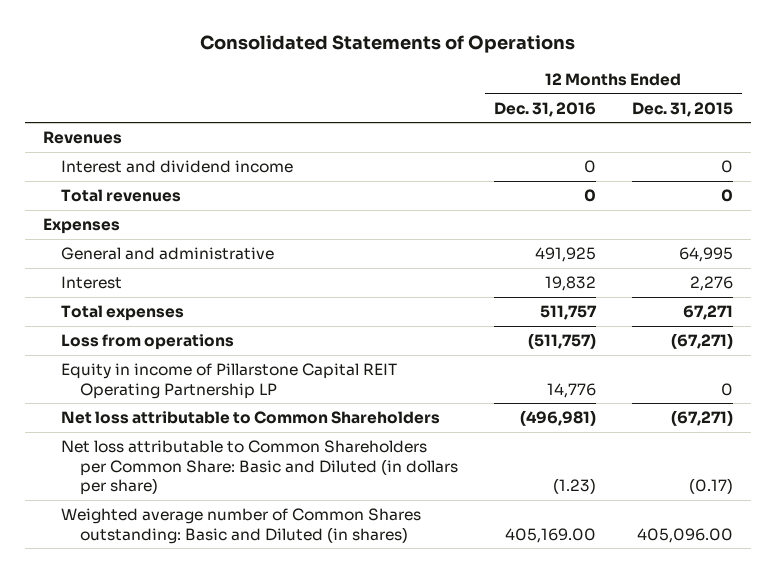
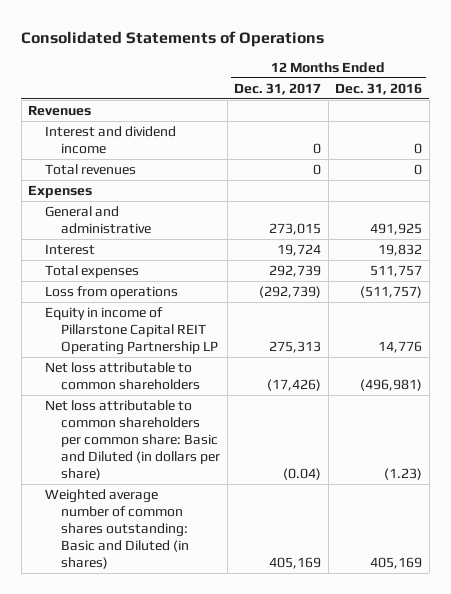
- | 12 Months Ended Dec. 31, 2016 | 12 Months Ended Dec. 31, 2015
+ | 12 Months Ended Dec. 31, 2017 | 12 Months Ended Dec. 31, 2016
- Net loss attributable to Common Shareholders | (496,981) | (67,271)
- Net loss attributable to Common Shareholders per Common Share: Basic and Diluted (in dollars per share) | (1.23) | (0.17)
- Weighted average number of Common Shares outstanding: Basic and Diluted (in shares) | 405,169.00 | 405,096.00
+ Net loss attributable to common shareholders | (17,426) | (496,981)
+ Net loss attributable to common shareholders per common share: Basic and Diluted (in dollars per share) | (0.04) | (1.23)
+ Weighted average number of common shares outstanding: Basic and Diluted (in shares) | 405,169 | 405,169

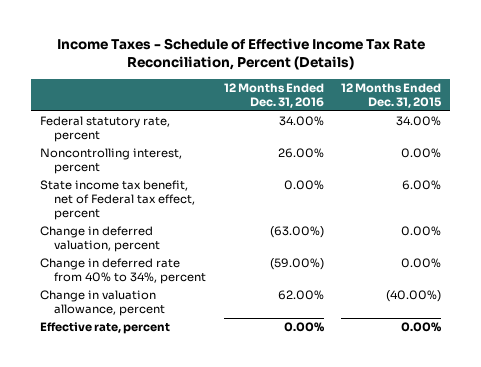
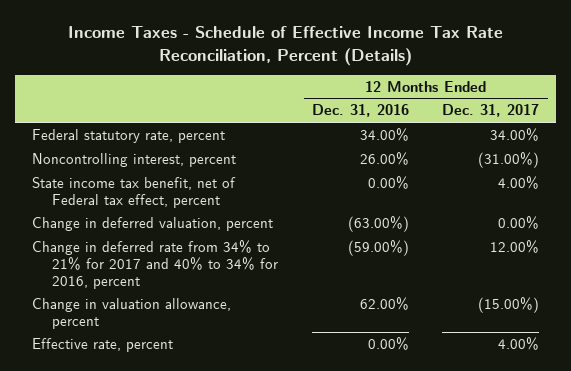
- | 12 Months Ended Dec. 31, 2016 | 12 Months Ended Dec. 31, 2015
+ | 12 Months Ended Dec. 31, 2016 | 12 Months Ended Dec. 31, 2017
- Change in deferred rate from 40% to 34%, percent | (59.00%) | 0.00%
+ Change in deferred rate from 34% to 21% for 2017 and 40% to 34% for 2016, percent | (59.00%) | 12.00%

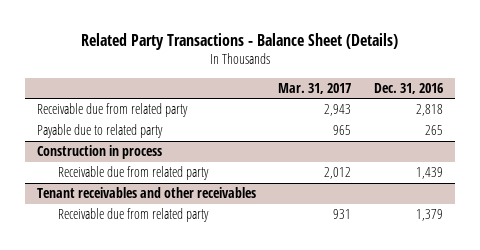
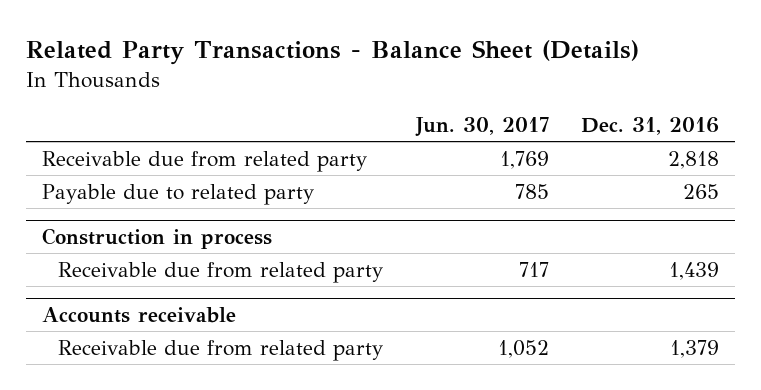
- | Mar. 31, 2017 | Dec. 31, 2016
+ | Jun. 30, 2017 | Dec. 31, 2016
- Tenant receivables and other receivables
+ Accounts receivable

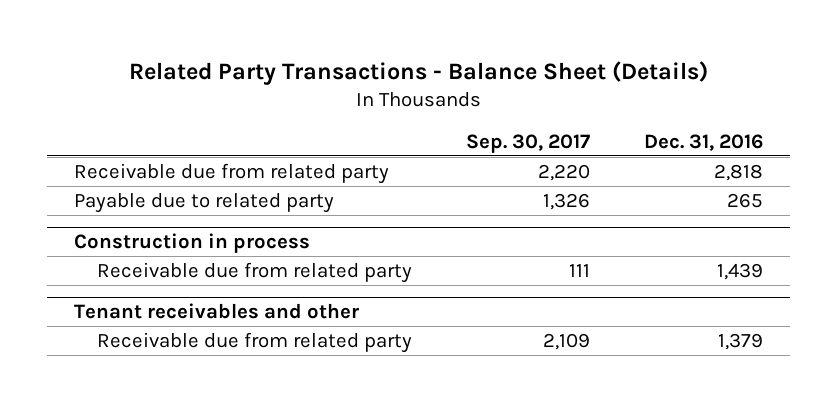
- | Jun. 30, 2017 | Dec. 31, 2016
+ | Sep. 30, 2017 | Dec. 31, 2016
- Accounts receivable
+ Tenant receivables and other

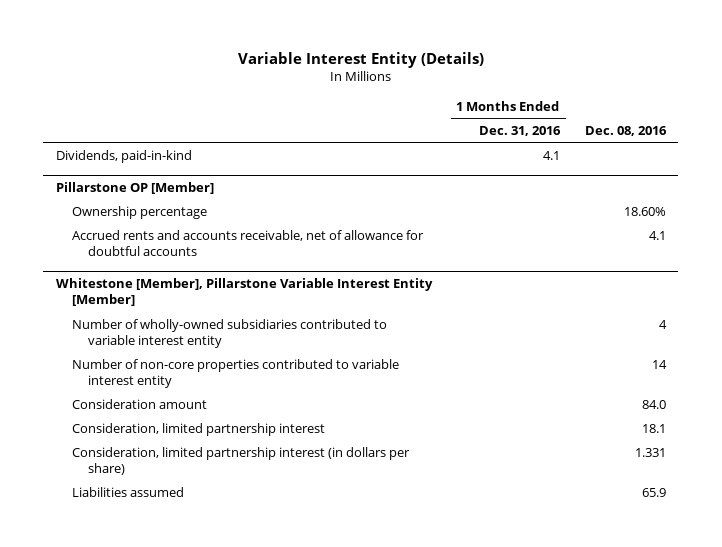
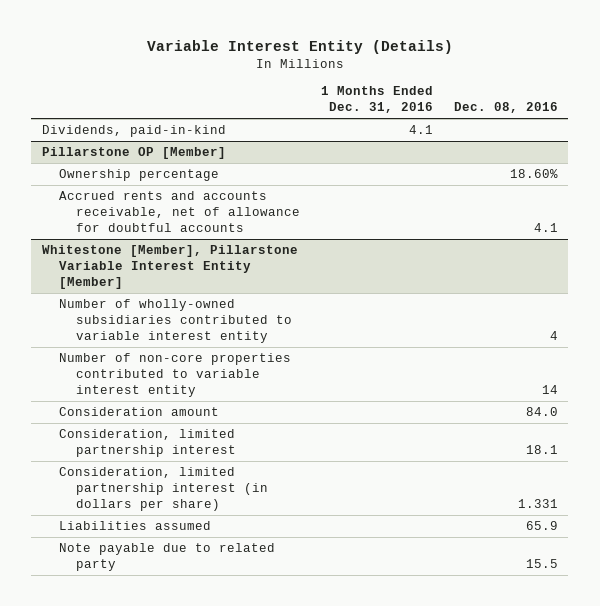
@ Whitestone [Member], Pillarstone Variable Interest Entity [Member]
+ Note payable due to related party | | 15.5

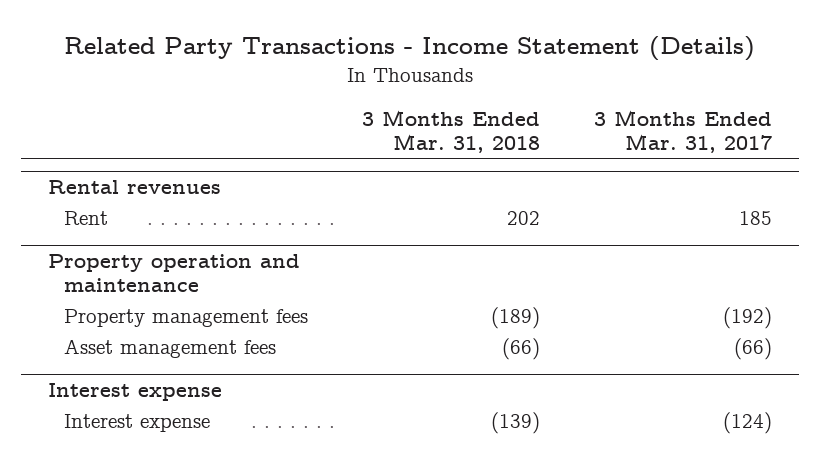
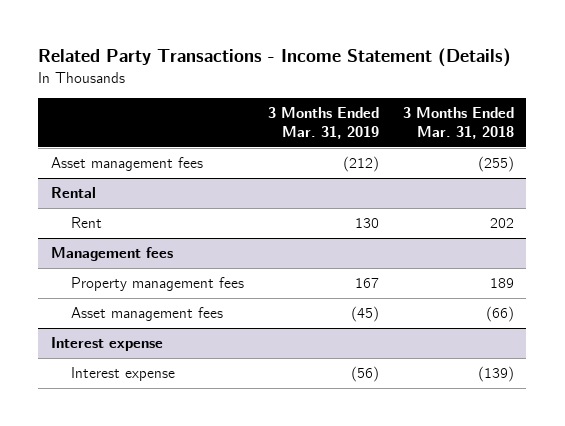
- | 3 Months Ended Mar. 31, 2018 | 3 Months Ended Mar. 31, 2017
+ | 3 Months Ended Mar. 31, 2019 | 3 Months Ended Mar. 31, 2018
- Rental revenues
+ Asset management fees | (212) | (255)
+ Rental
- Property operation and maintenance
- Property management fees | (189) | (192)
+ Management fees
+ Property management fees | 167 | 189

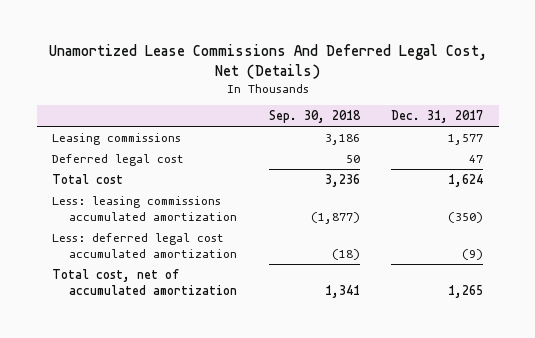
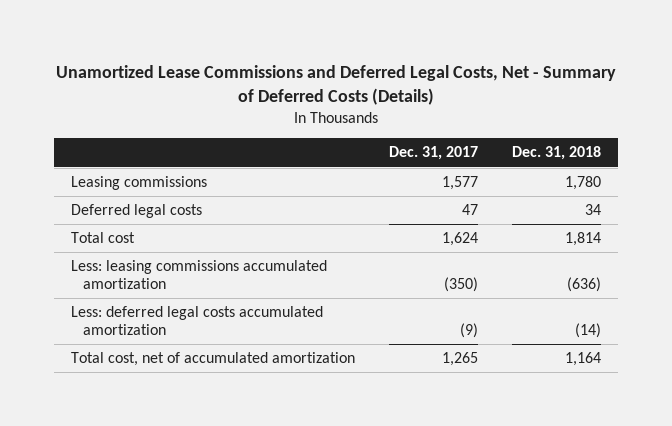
- Unamortized Lease Commissions And Deferred Legal Cost, Net (Details)
+ Unamortized Lease Commissions and Deferred Legal Costs, Net - Summary of Deferred Costs (Details)
- | Sep. 30, 2018 | Dec. 31, 2017
+ | Dec. 31, 2017 | Dec. 31, 2018
- Deferred legal cost | 50 | 47
+ Deferred legal costs | 47 | 34
- Less: deferred legal cost accumulated amortization | (18) | (9)
+ Less: deferred legal costs accumulated amortization | (9) | (14)

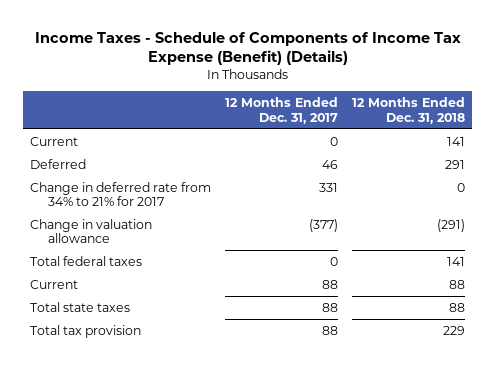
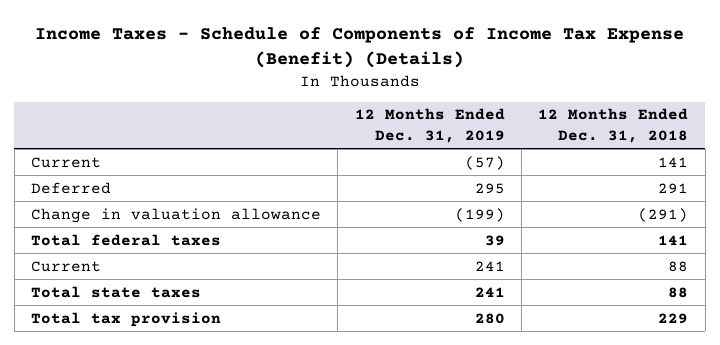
- | 12 Months Ended Dec. 31, 2017 | 12 Months Ended Dec. 31, 2018
+ | 12 Months Ended Dec. 31, 2019 | 12 Months Ended Dec. 31, 2018
- Change in deferred rate from 34% to 21% for 2017 | 331 | 0

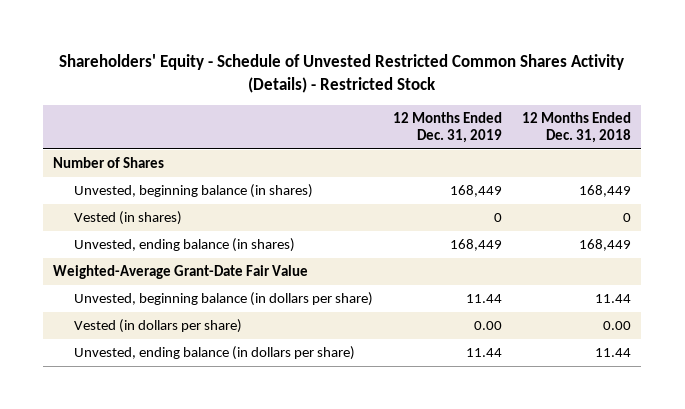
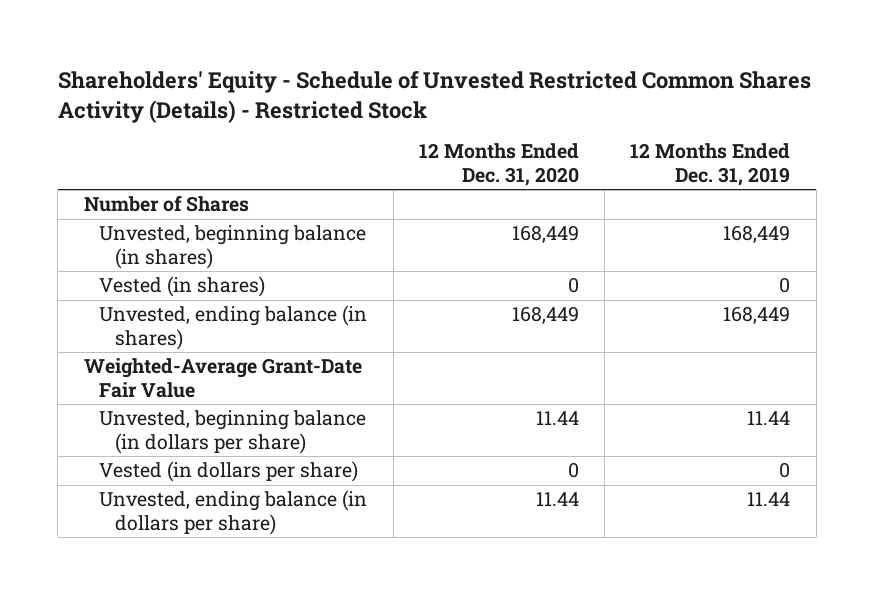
- | 12 Months Ended Dec. 31, 2019 | 12 Months Ended Dec. 31, 2018
+ | 12 Months Ended Dec. 31, 2020 | 12 Months Ended Dec. 31, 2019
- Vested (in dollars per share) | 0.00 | 0.00
+ Vested (in dollars per share) | 0 | 0

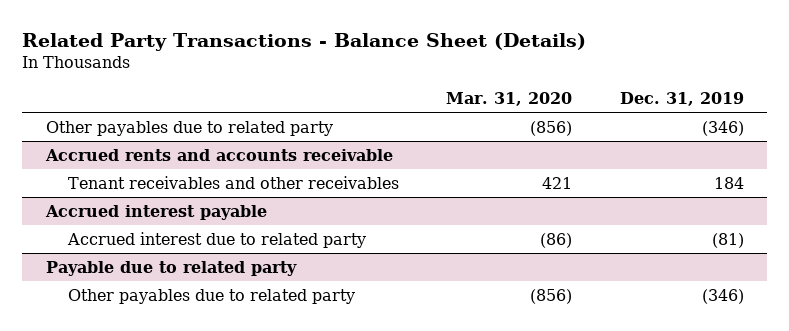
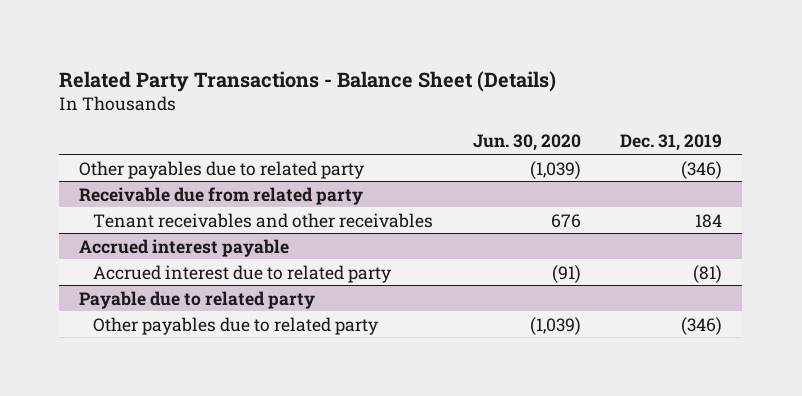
- | Mar. 31, 2020 | Dec. 31, 2019
+ | Jun. 30, 2020 | Dec. 31, 2019
- Accrued rents and accounts receivable
+ Receivable due from related party

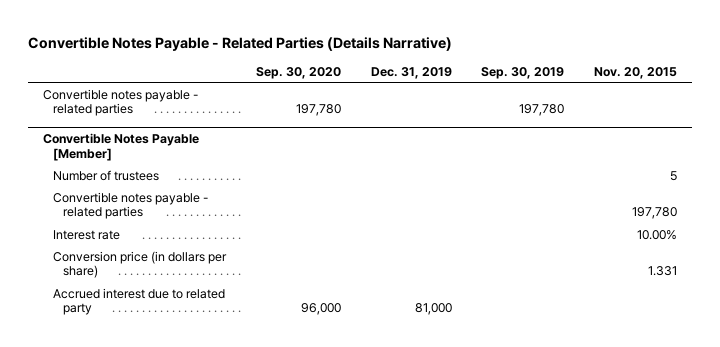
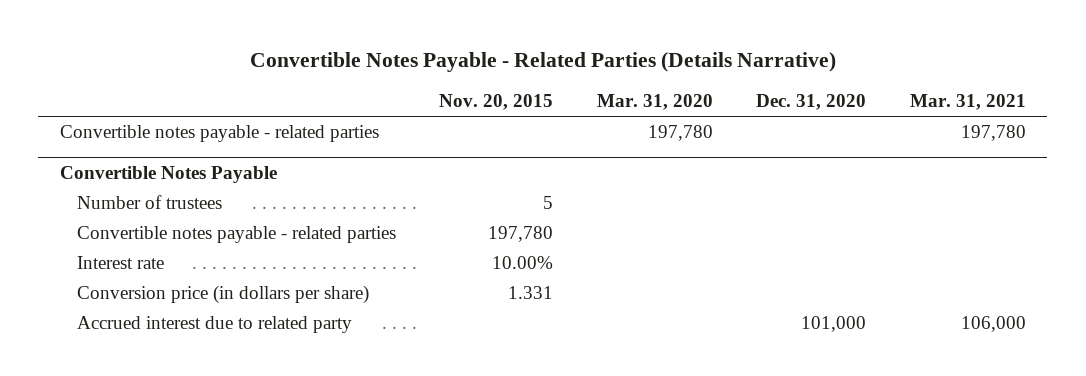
- | Sep. 30, 2020 | Dec. 31, 2019 | Sep. 30, 2019 | Nov. 20, 2015
+ | Nov. 20, 2015 | Mar. 31, 2020 | Dec. 31, 2020 | Mar. 31, 2021
- Convertible Notes Payable [Member]
+ Convertible Notes Payable

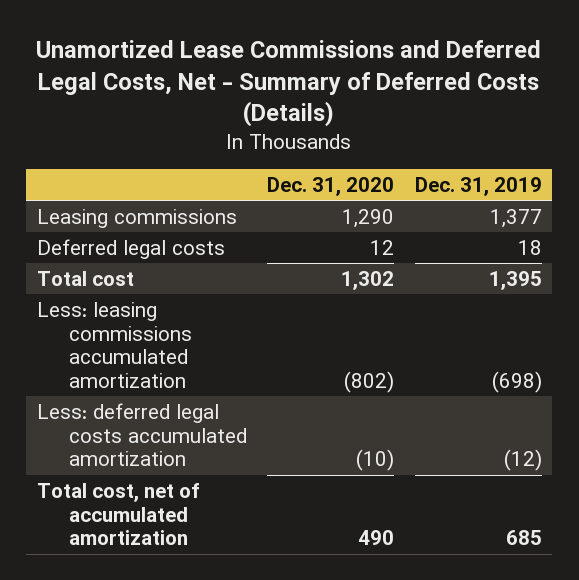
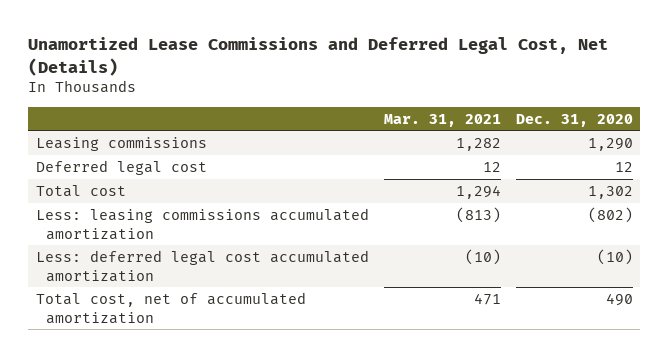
- Unamortized Lease Commissions and Deferred Legal Costs, Net - Summary of Deferred Costs (Details)
+ Unamortized Lease Commissions and Deferred Legal Cost, Net (Details)
- | Dec. 31, 2020 | Dec. 31, 2019
+ | Mar. 31, 2021 | Dec. 31, 2020
- Deferred legal costs | 12 | 18
+ Deferred legal cost | 12 | 12
- Less: deferred legal costs accumulated amortization | (10) | (12)
+ Less: deferred legal cost accumulated amortization | (10) | (10)

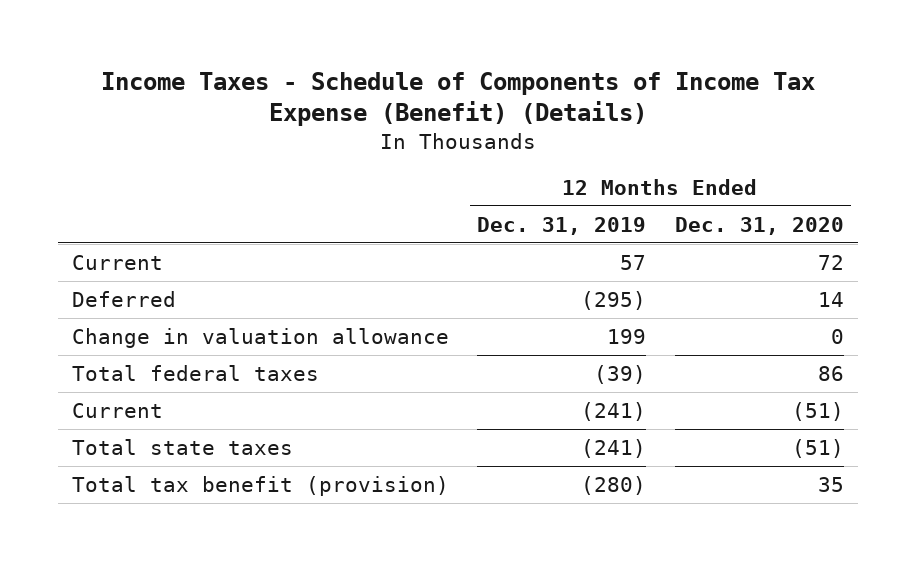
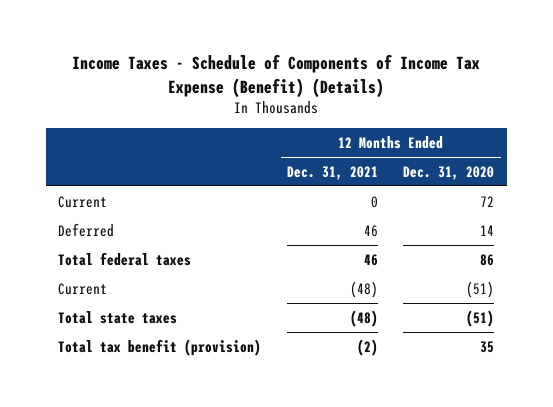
- | 12 Months Ended Dec. 31, 2019 | 12 Months Ended Dec. 31, 2020
+ | 12 Months Ended Dec. 31, 2021 | 12 Months Ended Dec. 31, 2020
- Change in valuation allowance | 199 | 0

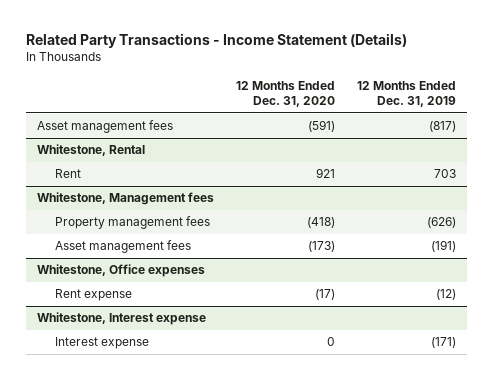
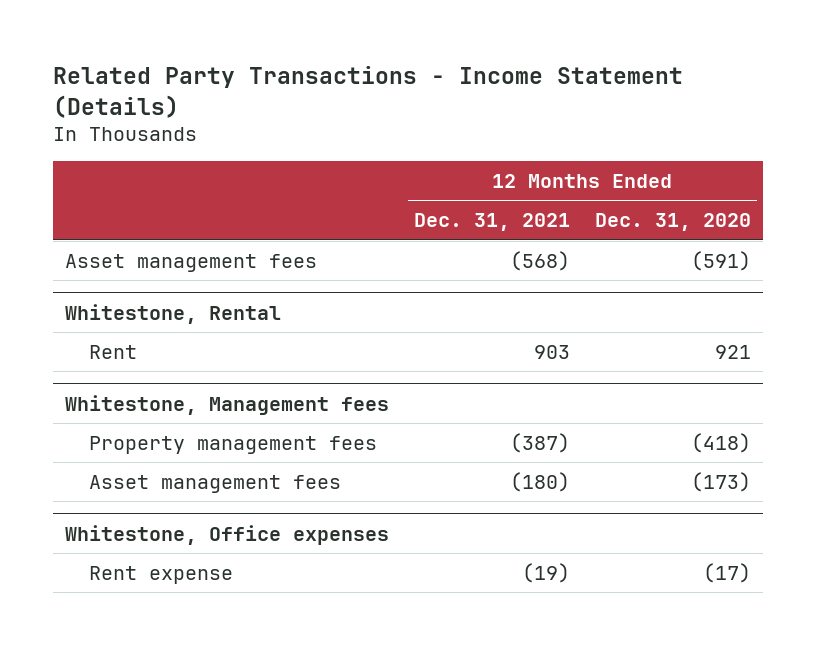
- | 12 Months Ended Dec. 31, 2020 | 12 Months Ended Dec. 31, 2019
+ | 12 Months Ended Dec. 31, 2021 | 12 Months Ended Dec. 31, 2020
- Whitestone, Interest expense
- Interest expense | 0 | (171)

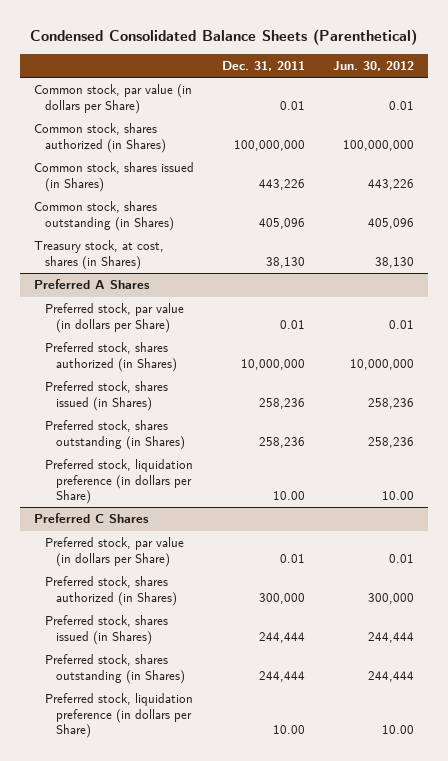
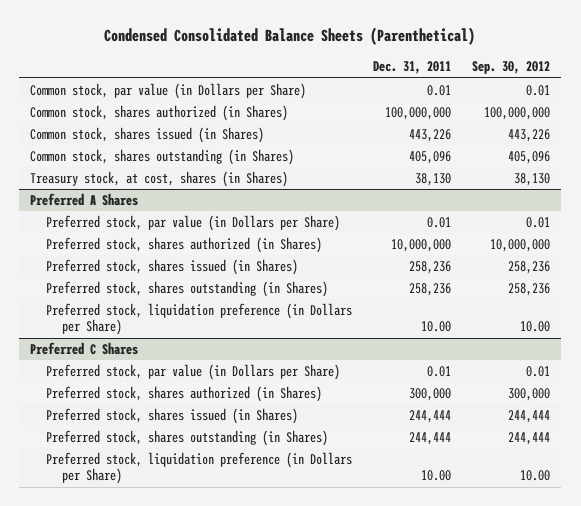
- | Dec. 31, 2011 | Jun. 30, 2012
+ | Dec. 31, 2011 | Sep. 30, 2012
- Common stock, par value (in dollars per Share) | 0.01 | 0.01
+ Common stock, par value (in Dollars per Share) | 0.01 | 0.01
@ Preferred A Shares
- Preferred stock, par value (in dollars per Share) | 0.01 | 0.01
+ Preferred stock, par value (in Dollars per Share) | 0.01 | 0.01
- Preferred stock, liquidation preference (in dollars per Share) | 10.00 | 10.00
+ Preferred stock, liquidation preference (in Dollars per Share) | 10.00 | 10.00
@ Preferred C Shares
- Preferred stock, par value (in dollars per Share) | 0.01 | 0.01
+ Preferred stock, par value (in Dollars per Share) | 0.01 | 0.01
- Preferred stock, liquidation preference (in dollars per Share) | 10.00 | 10.00
+ Preferred stock, liquidation preference (in Dollars per Share) | 10.00 | 10.00

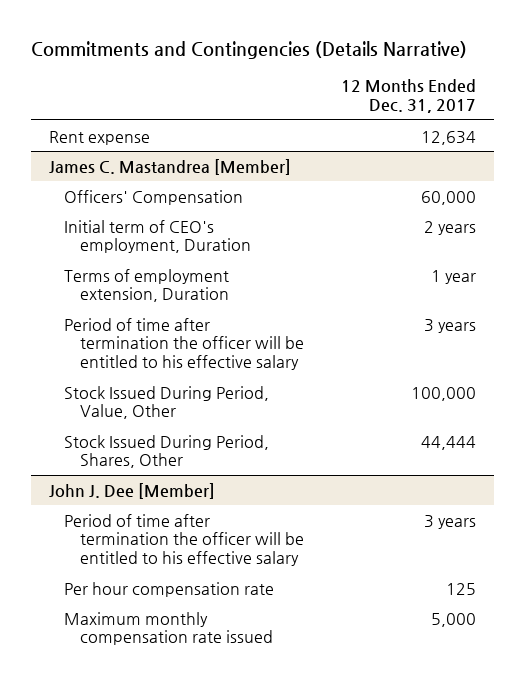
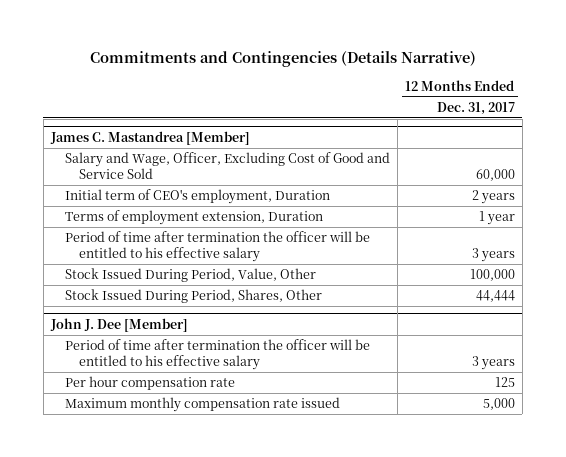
- Rent expense | 12,634
@ James C. Mastandrea [Member]
- Officers' Compensation | 60,000
+ Salary and Wage, Officer, Excluding Cost of Good and Service Sold | 60,000

